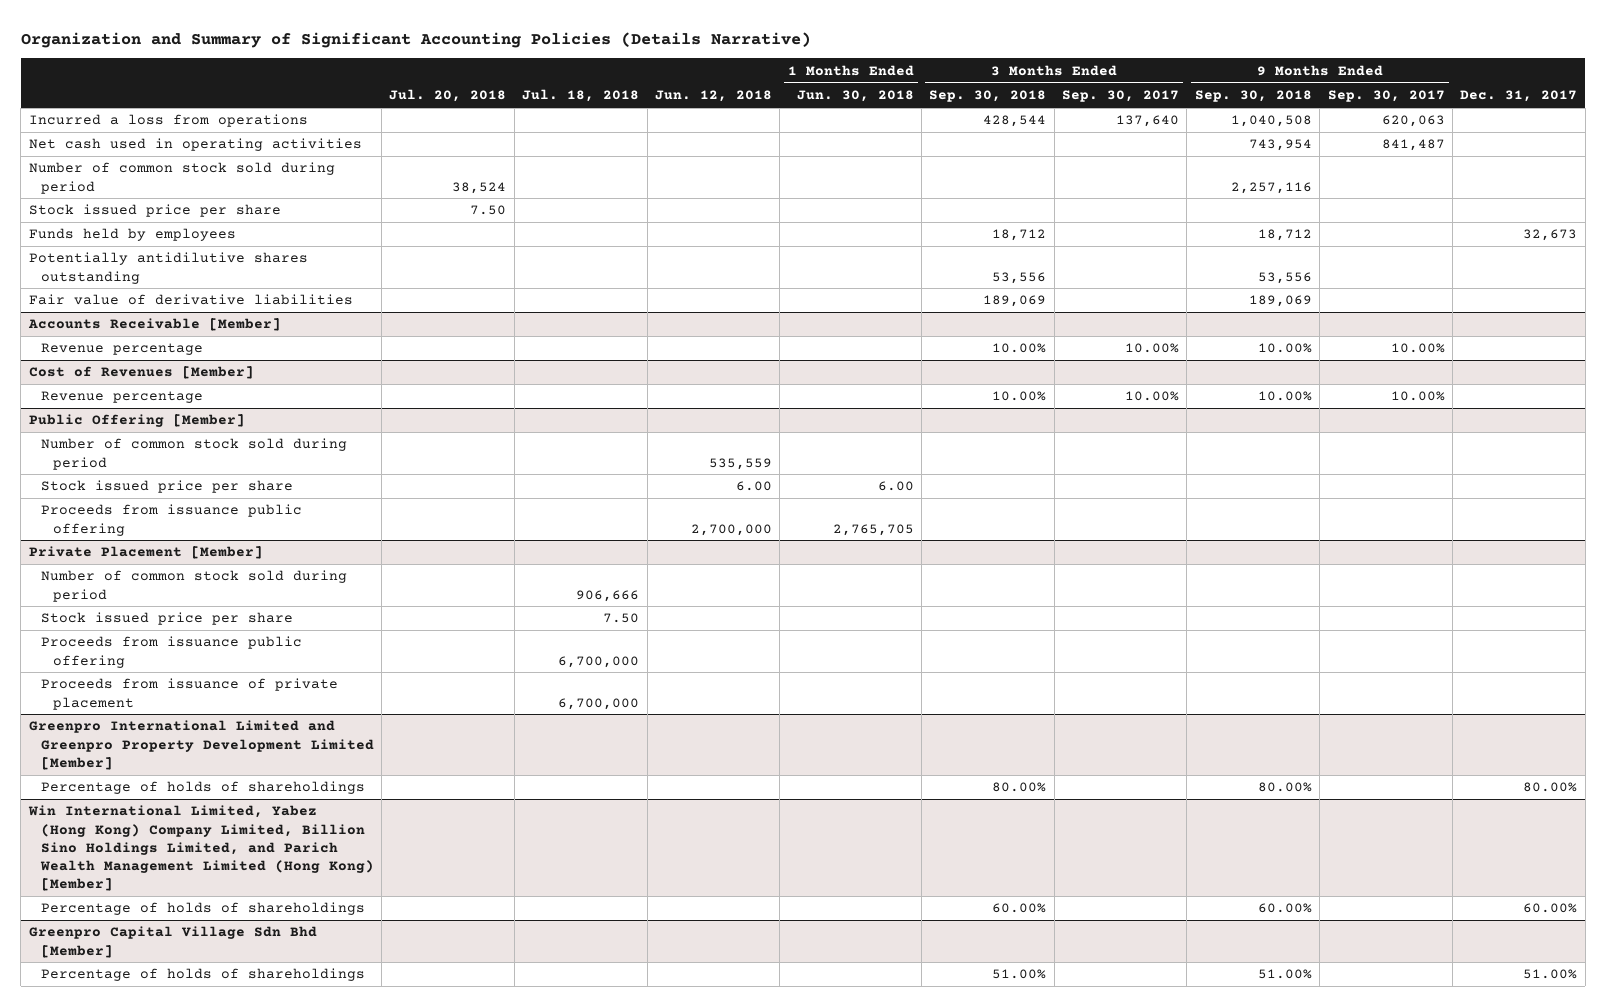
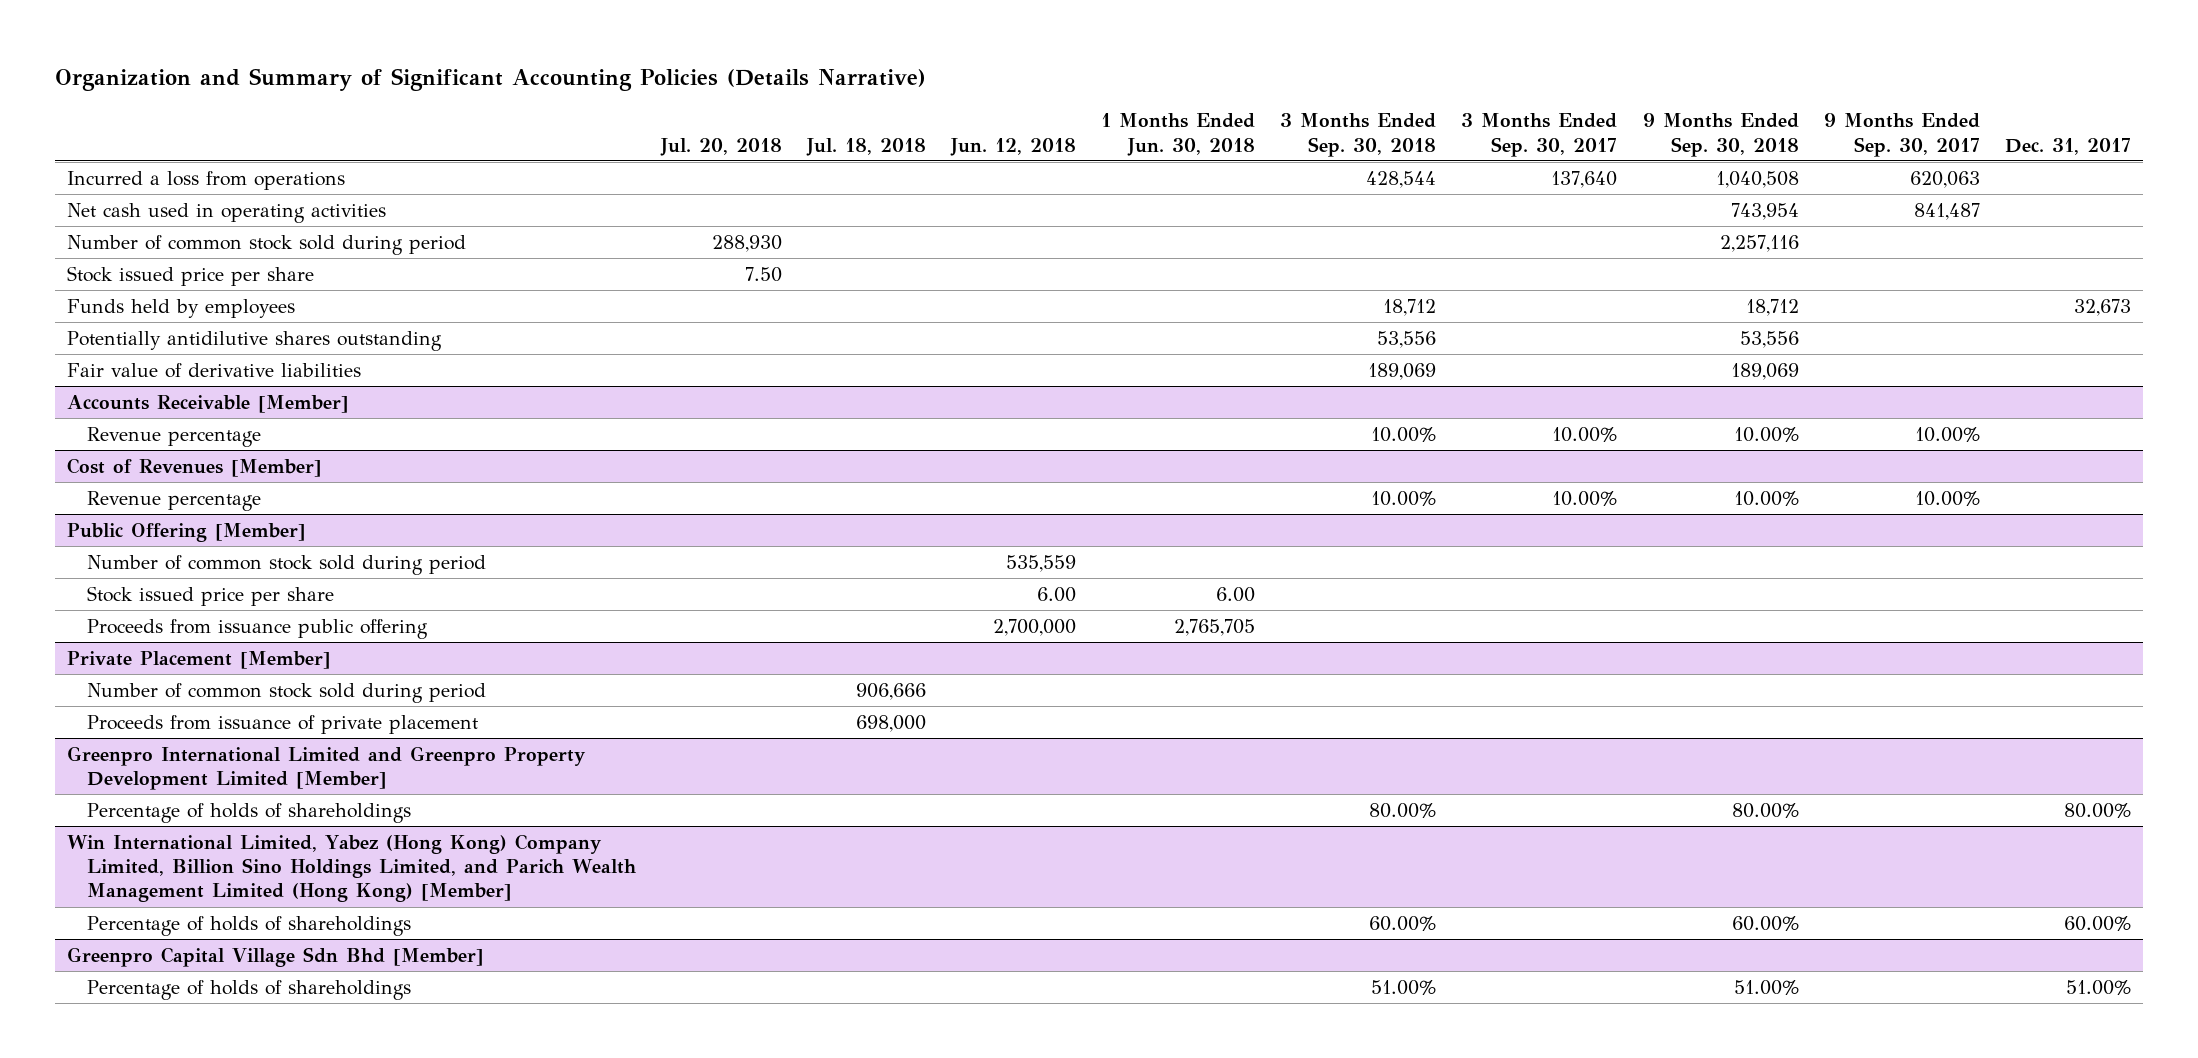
- Number of common stock sold during period | 38,524 | | | | | | 2,257,116 | |
+ Number of common stock sold during period | 288,930 | | | | | | 2,257,116 | |
@ Private Placement [Member]
- Stock issued price per share | | 7.50 | | | | | | |
- Proceeds from issuance public offering | | 6,700,000 | | | | | | |
- Proceeds from issuance of private placement | | 6,700,000 | | | | | | |
+ Proceeds from issuance of private placement | | 698,000 | | | | | | |

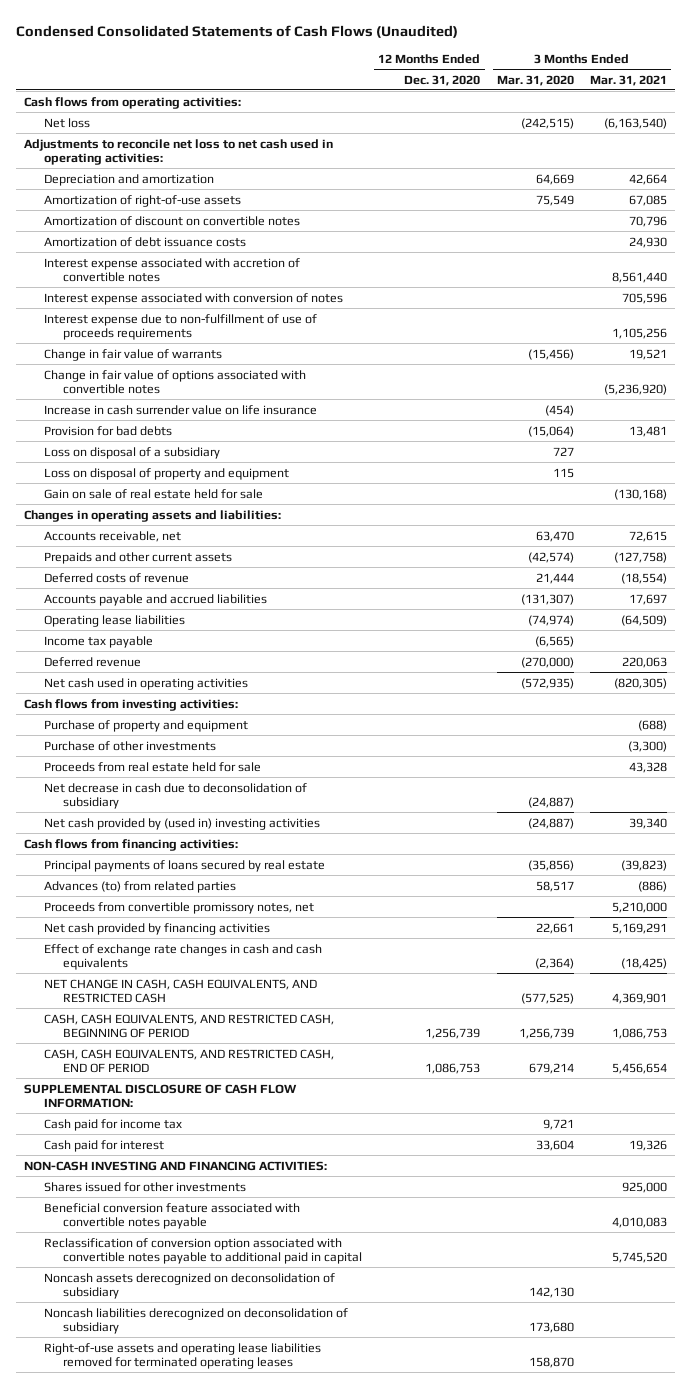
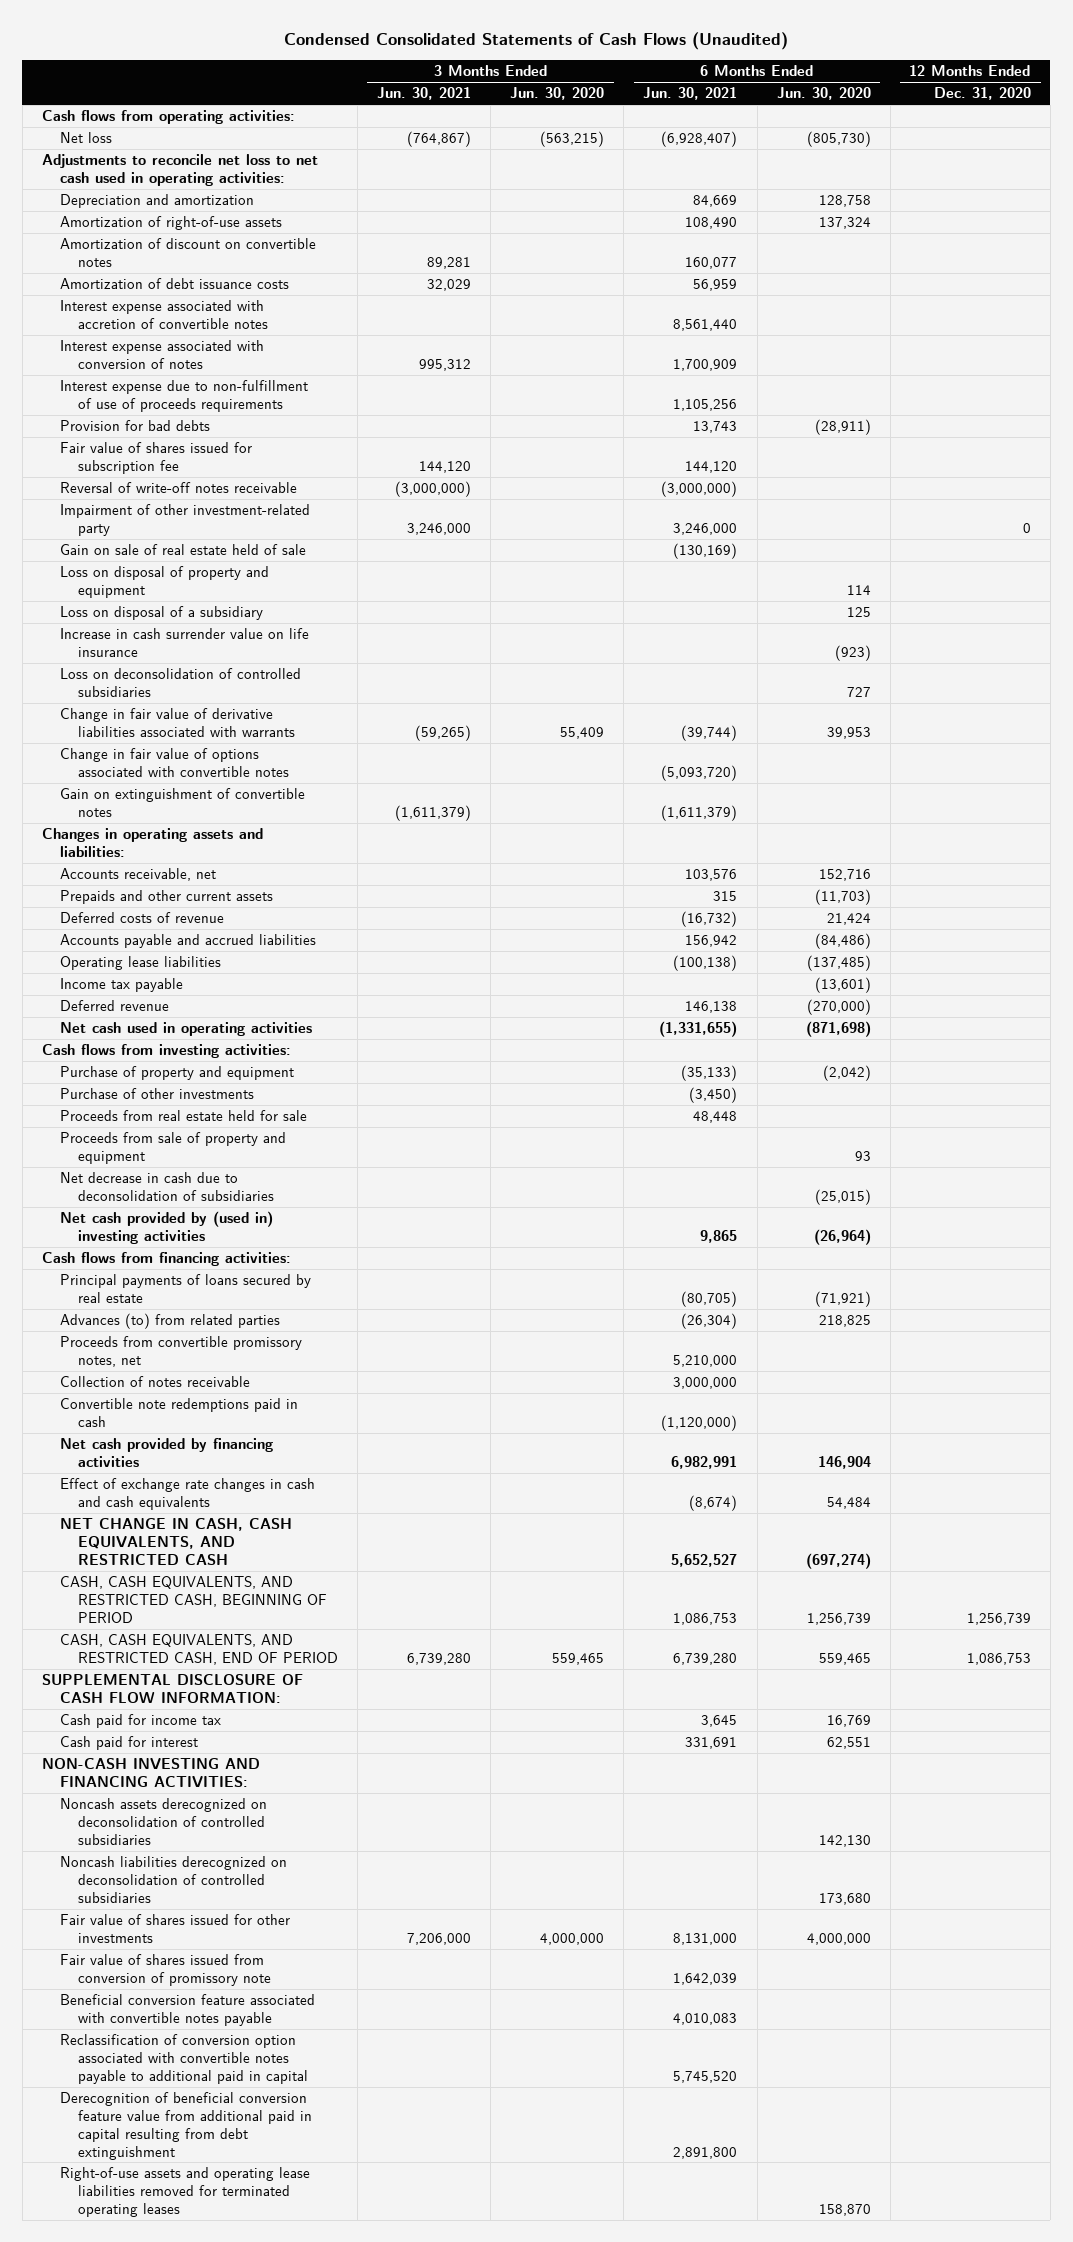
- | 12 Months Ended Dec. 31, 2020 | 3 Months Ended Mar. 31, 2020 | 3 Months Ended Mar. 31, 2021
+ | 3 Months Ended Jun. 30, 2021 | 3 Months Ended Jun. 30, 2020 | 6 Months Ended Jun. 30, 2021 | 6 Months Ended Jun. 30, 2020 | 12 Months Ended Dec. 31, 2020
- Change in fair value of warrants | | (15,456) | 19,521
+ Fair value of shares issued for subscription fee | 144,120 | | 144,120 | |
+ Reversal of write-off notes receivable | (3,000,000) | | (3,000,000) | |
+ Impairment of other investment-related party | 3,246,000 | | 3,246,000 | | 0
+ Gain on sale of real estate held of sale | | | (130,169) | |
- Gain on sale of real estate held for sale | | | (130,168)
moved down: Loss on disposal of a subsidiary | | | | 125 |
moved down: Increase in cash surrender value on life insurance | | | | (923) |
+ Loss on deconsolidation of controlled subsidiaries | | | | 727 |
+ Change in fair value of derivative liabilities associated with warrants | (59,265) | 55,409 | (39,744) | 39,953 |
moved down: Change in fair value of options associated with convertible notes | | | (5,093,720) | |
+ Gain on extinguishment of convertible notes | (1,611,379) | | (1,611,379) | |
- Net decrease in cash due to deconsolidation of subsidiary | | (24,887) |
+ Proceeds from sale of property and equipment | | | | 93 |
+ Net decrease in cash due to deconsolidation of subsidiaries | | | | (25,015) |
+ Collection of notes receivable | | | 3,000,000 | |
+ Convertible note redemptions paid in cash | | | (1,120,000) | |
- Shares issued for other investments | | | 925,000
+ Noncash assets derecognized on deconsolidation of controlled subsidiaries | | | | 142,130 |
+ Noncash liabilities derecognized on deconsolidation of controlled subsidiaries | | | | 173,680 |
+ Fair value of shares issued for other investments | 7,206,000 | 4,000,000 | 8,131,000 | 4,000,000 |
+ Fair value of shares issued from conversion of promissory note | | | 1,642,039 | |
- Noncash assets derecognized on deconsolidation of subsidiary | | 142,130 |
- Noncash liabilities derecognized on deconsolidation of subsidiary | | 173,680 |
+ Derecognition of beneficial conversion feature value from additional paid in capital resulting from debt extinguishment | | | 2,891,800 | |

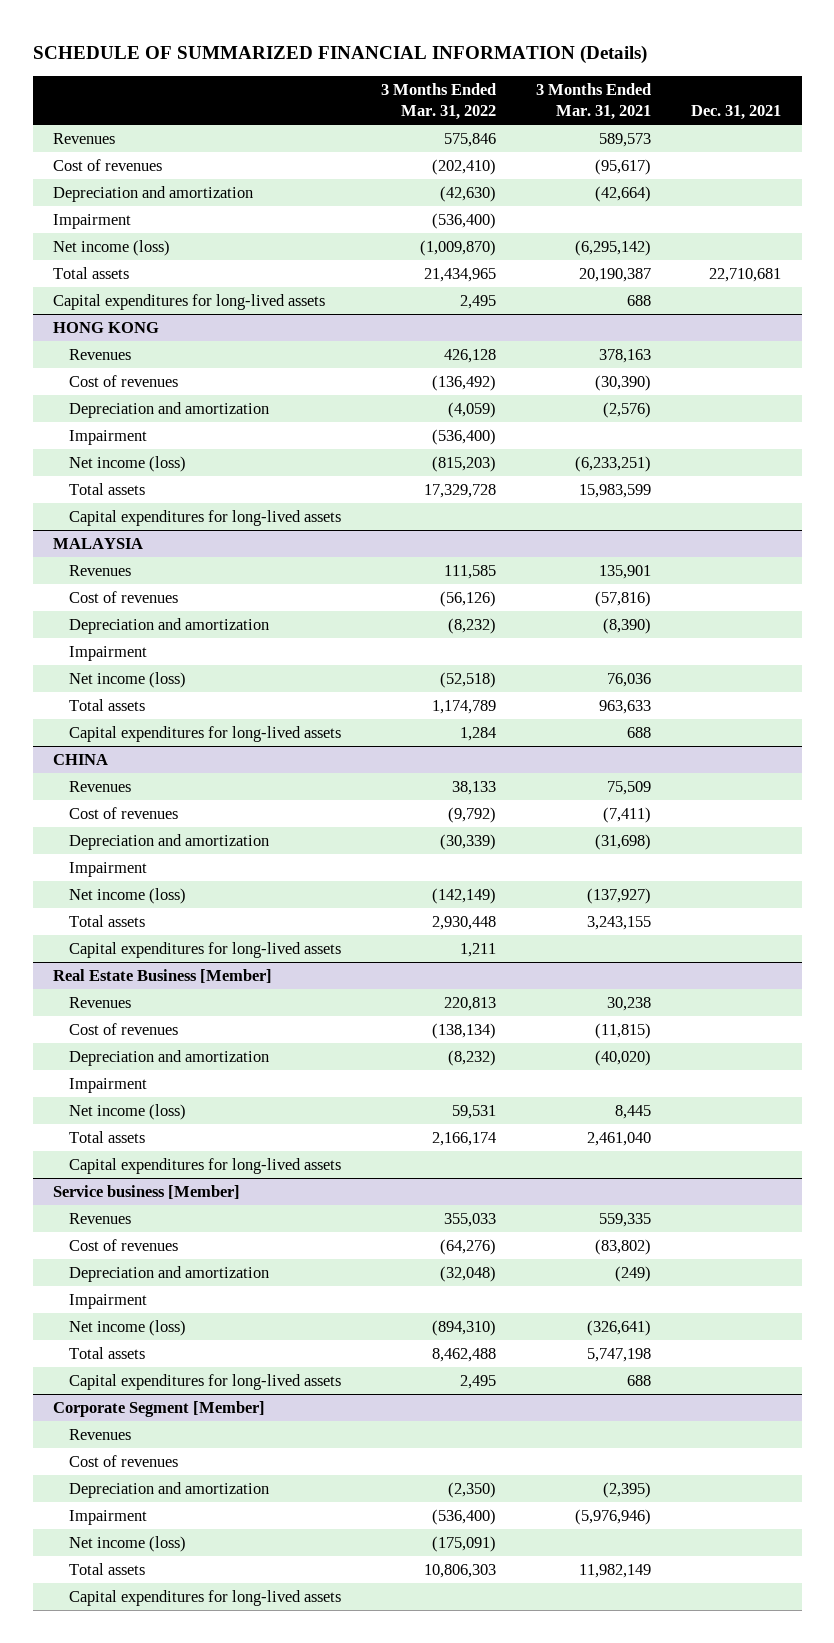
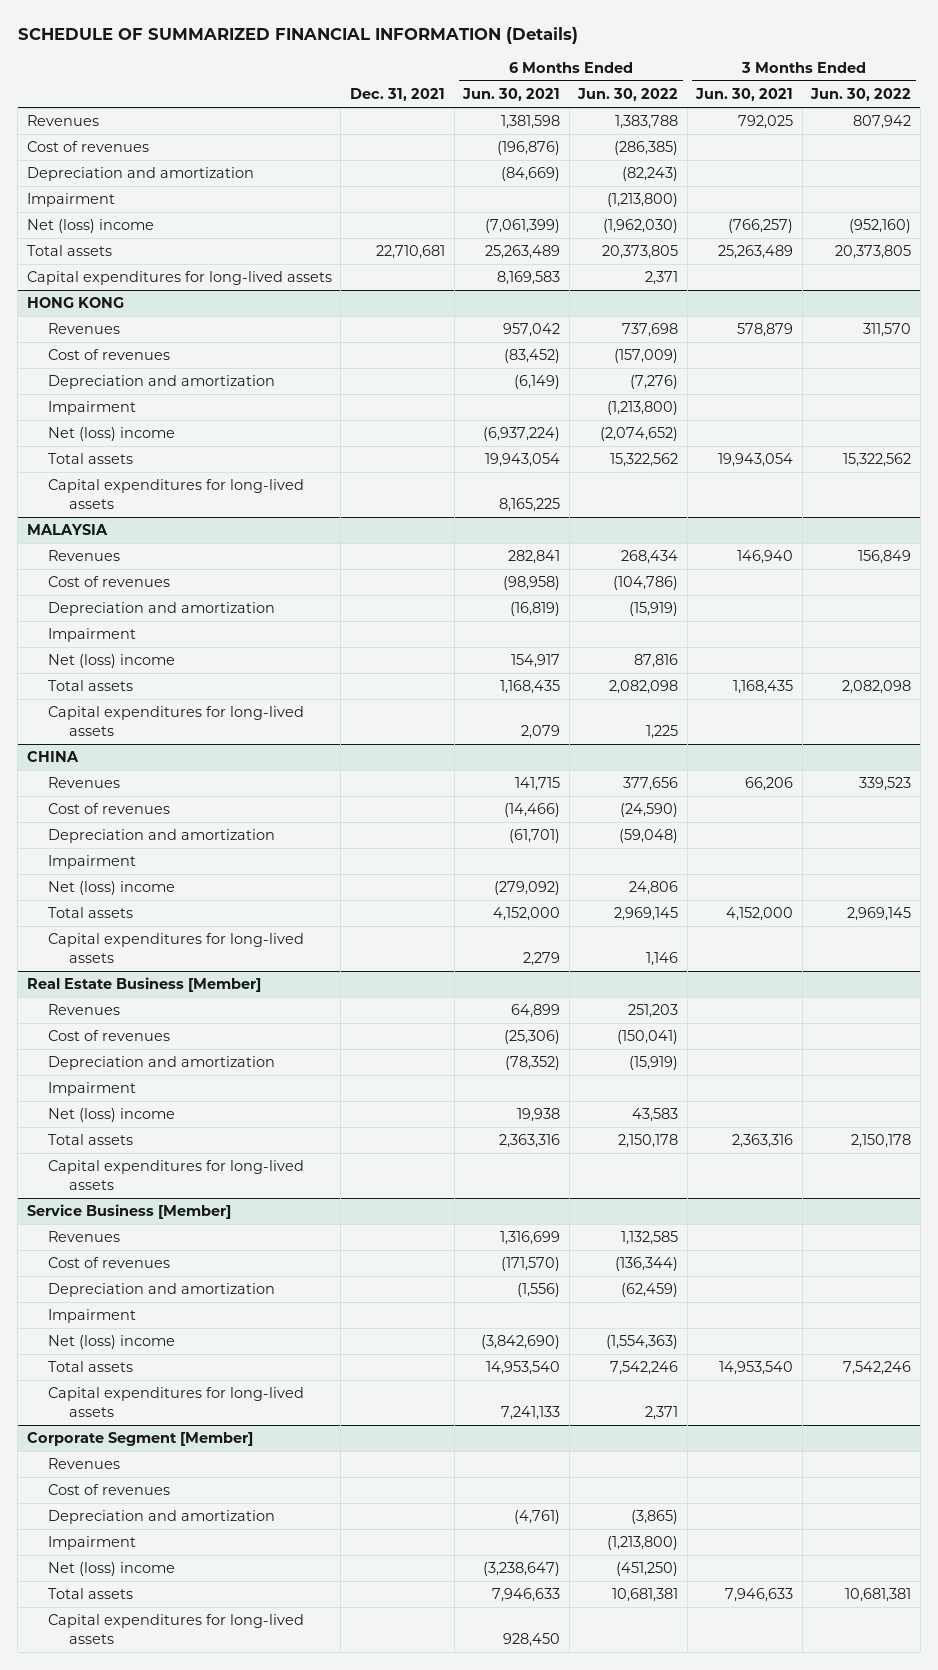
- | 3 Months Ended Mar. 31, 2022 | 3 Months Ended Mar. 31, 2021 | Dec. 31, 2021
+ | Dec. 31, 2021 | 6 Months Ended Jun. 30, 2021 | 6 Months Ended Jun. 30, 2022 | 3 Months Ended Jun. 30, 2021 | 3 Months Ended Jun. 30, 2022
- Net income (loss) | (1,009,870) | (6,295,142) |
+ Net (loss) income | | (7,061,399) | (1,962,030) | (766,257) | (952,160)
@ HONG KONG
- Net income (loss) | (815,203) | (6,233,251) |
+ Net (loss) income | | (6,937,224) | (2,074,652) | |
@ MALAYSIA
- Net income (loss) | (52,518) | 76,036 |
+ Net (loss) income | | 154,917 | 87,816 | |
@ CHINA
- Net income (loss) | (142,149) | (137,927) |
+ Net (loss) income | | (279,092) | 24,806 | |
@ Real Estate Business [Member]
- Net income (loss) | 59,531 | 8,445 |
+ Net (loss) income | | 19,938 | 43,583 | |
- Service business [Member]
+ Service Business [Member]
- Net income (loss) | (894,310) | (326,641) |
+ Net (loss) income | | (3,842,690) | (1,554,363) | |
@ Corporate Segment [Member]
- Net income (loss) | (175,091) | |
+ Net (loss) income | | (3,238,647) | (451,250) | |

